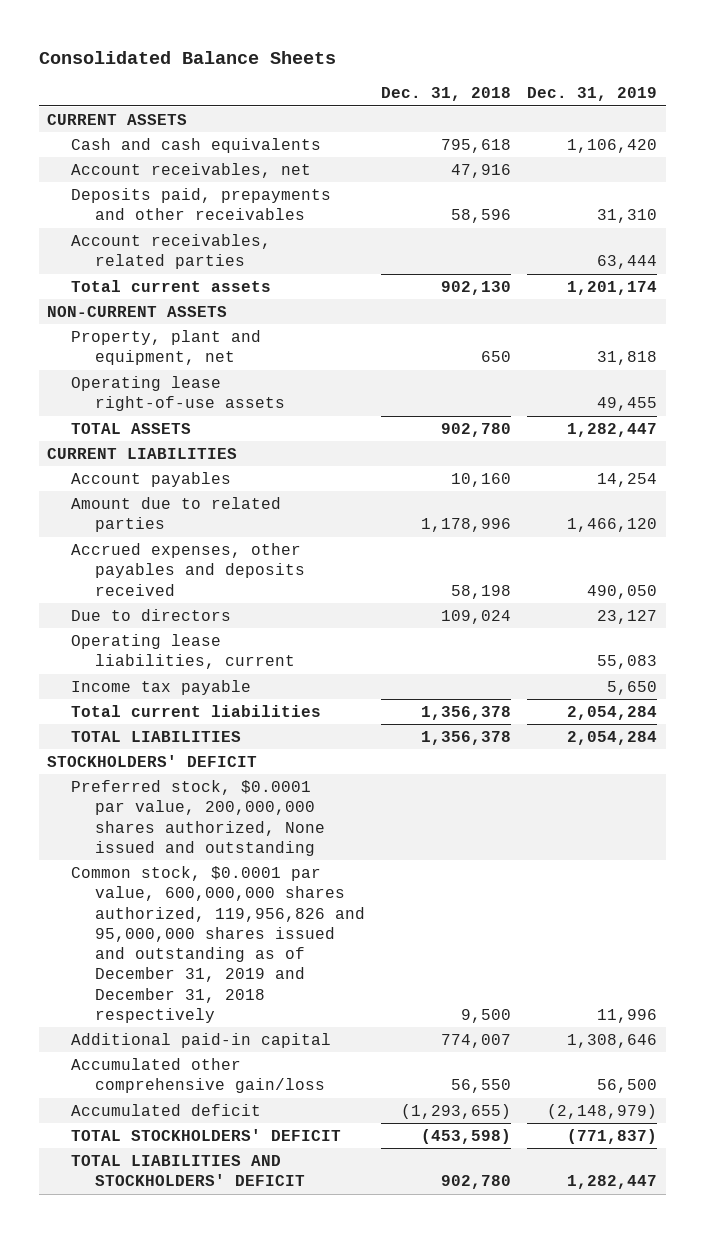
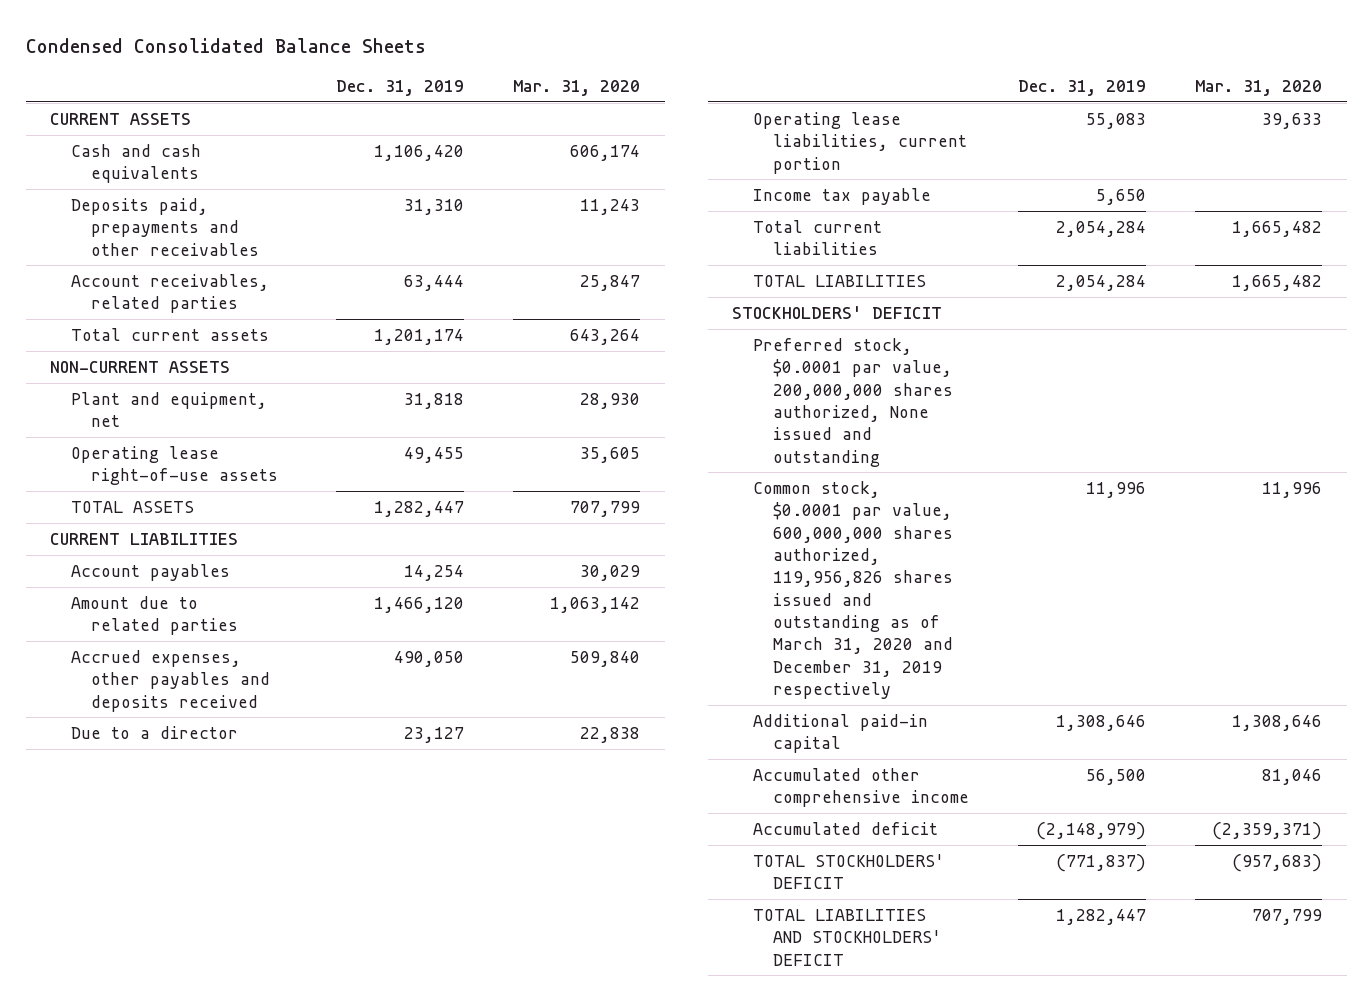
- Consolidated Balance Sheets
+ Condensed Consolidated Balance Sheets
- | Dec. 31, 2018 | Dec. 31, 2019
+ | Dec. 31, 2019 | Mar. 31, 2020
- Account receivables, net | 47,916 |
- Property, plant and equipment, net | 650 | 31,818
+ Plant and equipment, net | 31,818 | 28,930
- Due to directors | 109,024 | 23,127
- Operating lease liabilities, current | | 55,083
+ Due to a director | 23,127 | 22,838
+ Operating lease liabilities, current portion | 55,083 | 39,633
- Common stock, $0.0001 par value, 600,000,000 shares authorized, 119,956,826 and 95,000,000 shares issued and outstanding as of December 31, 2019 and December 31, 2018 respectively | 9,500 | 11,996
+ Common stock, $0.0001 par value, 600,000,000 shares authorized, 119,956,826 shares issued and outstanding as of March 31, 2020 and December 31, 2019 respectively | 11,996 | 11,996
- Accumulated other comprehensive gain/loss | 56,550 | 56,500
+ Accumulated other comprehensive income | 56,500 | 81,046

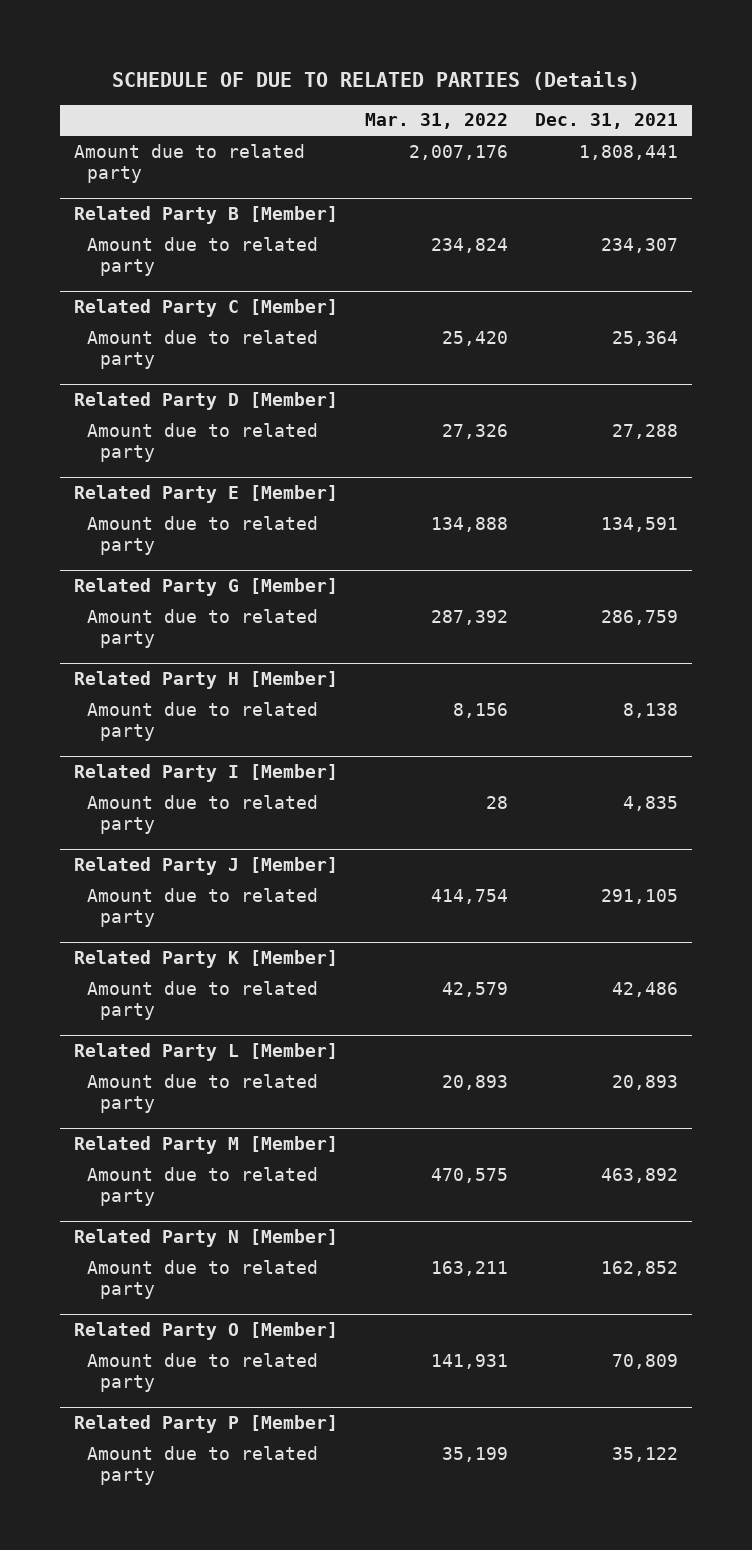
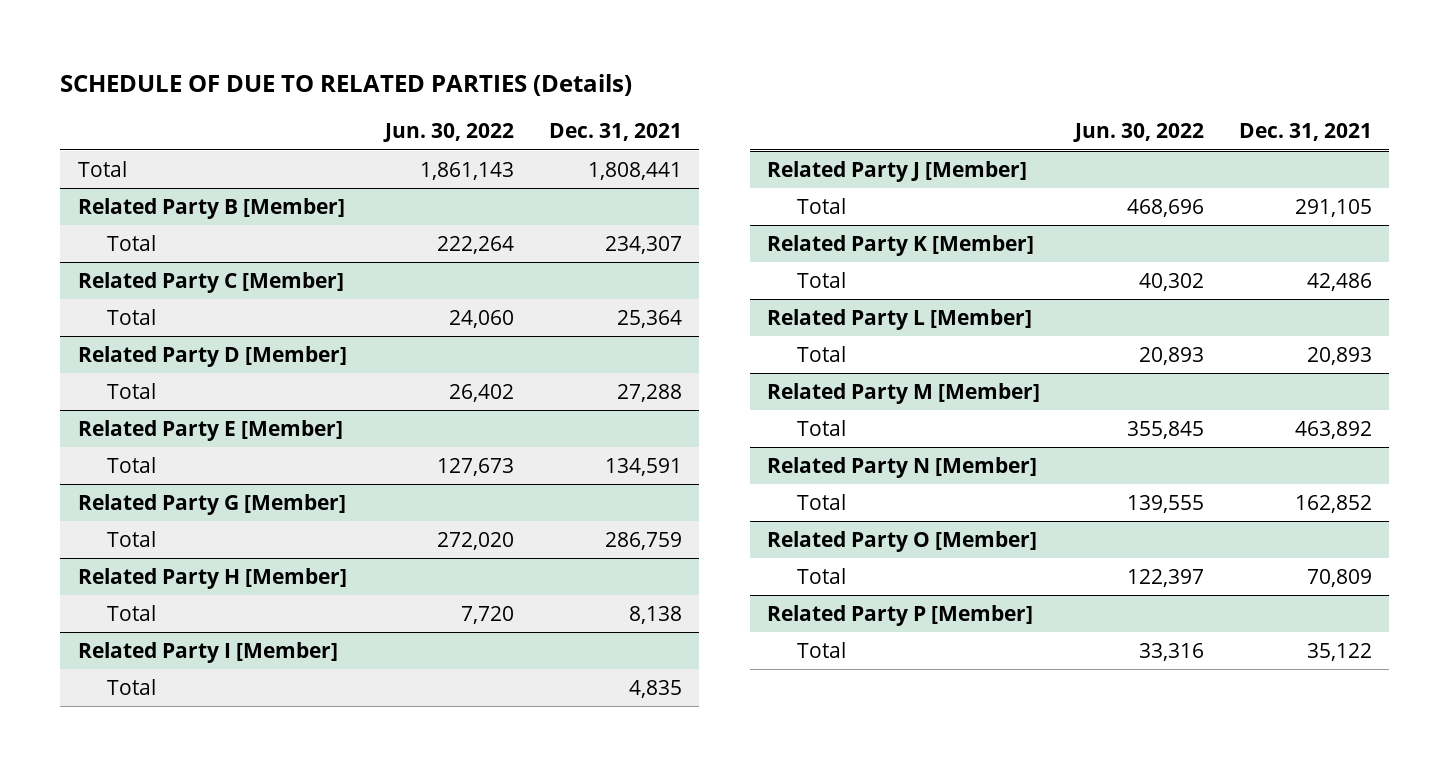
- | Mar. 31, 2022 | Dec. 31, 2021
+ | Jun. 30, 2022 | Dec. 31, 2021
- Amount due to related party | 2,007,176 | 1,808,441
+ Total | 1,861,143 | 1,808,441
@ Related Party B [Member]
- Amount due to related party | 234,824 | 234,307
+ Total | 222,264 | 234,307
@ Related Party C [Member]
- Amount due to related party | 25,420 | 25,364
+ Total | 24,060 | 25,364
@ Related Party D [Member]
- Amount due to related party | 27,326 | 27,288
+ Total | 26,402 | 27,288
@ Related Party E [Member]
- Amount due to related party | 134,888 | 134,591
+ Total | 127,673 | 134,591
@ Related Party G [Member]
- Amount due to related party | 287,392 | 286,759
+ Total | 272,020 | 286,759
@ Related Party H [Member]
- Amount due to related party | 8,156 | 8,138
+ Total | 7,720 | 8,138
@ Related Party I [Member]
- Amount due to related party | 28 | 4,835
+ Total | | 4,835
@ Related Party J [Member]
- Amount due to related party | 414,754 | 291,105
+ Total | 468,696 | 291,105
@ Related Party K [Member]
- Amount due to related party | 42,579 | 42,486
+ Total | 40,302 | 42,486
@ Related Party L [Member]
- Amount due to related party | 20,893 | 20,893
+ Total | 20,893 | 20,893
@ Related Party M [Member]
- Amount due to related party | 470,575 | 463,892
+ Total | 355,845 | 463,892
@ Related Party N [Member]
- Amount due to related party | 163,211 | 162,852
+ Total | 139,555 | 162,852
@ Related Party O [Member]
- Amount due to related party | 141,931 | 70,809
+ Total | 122,397 | 70,809
@ Related Party P [Member]
- Amount due to related party | 35,199 | 35,122
+ Total | 33,316 | 35,122

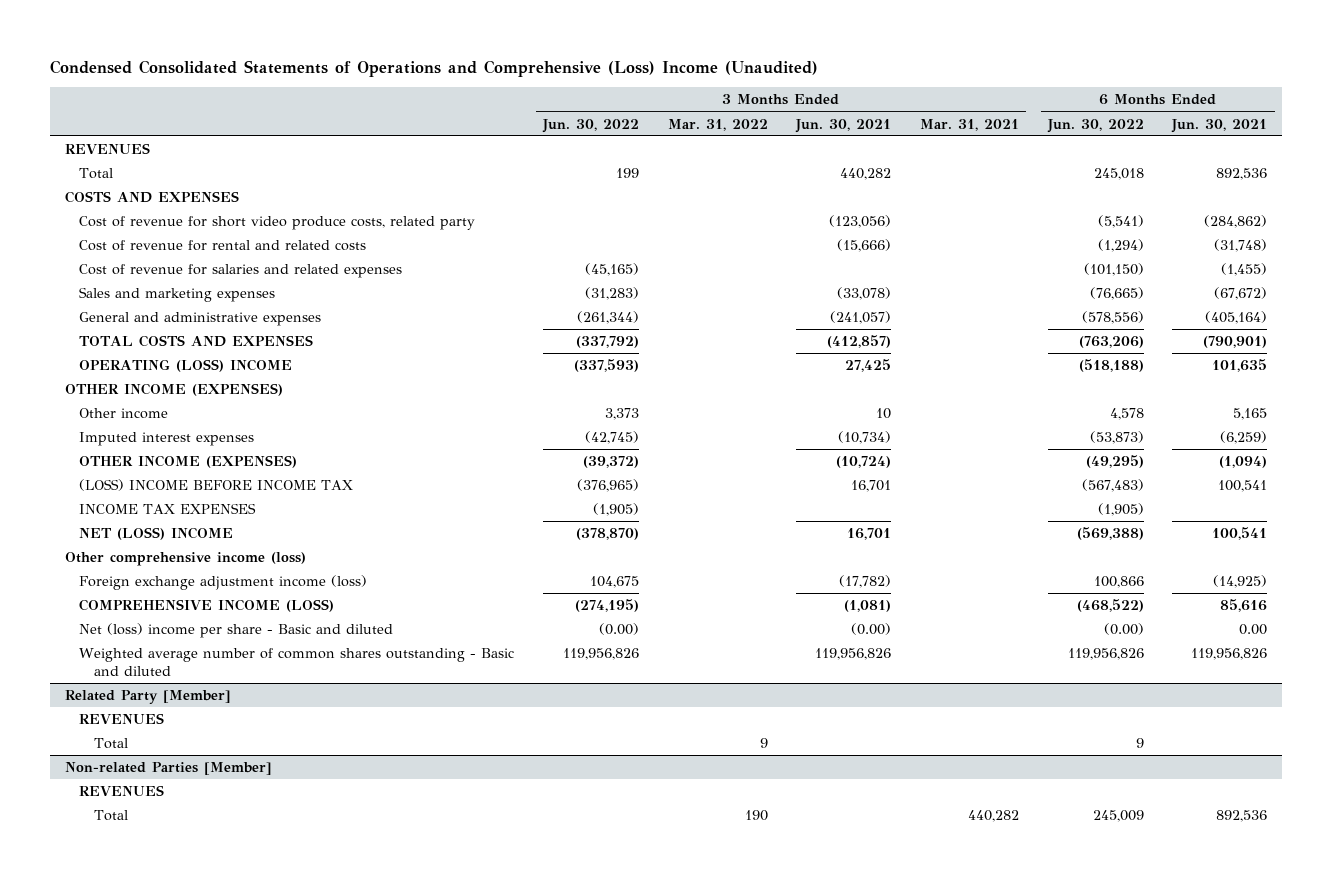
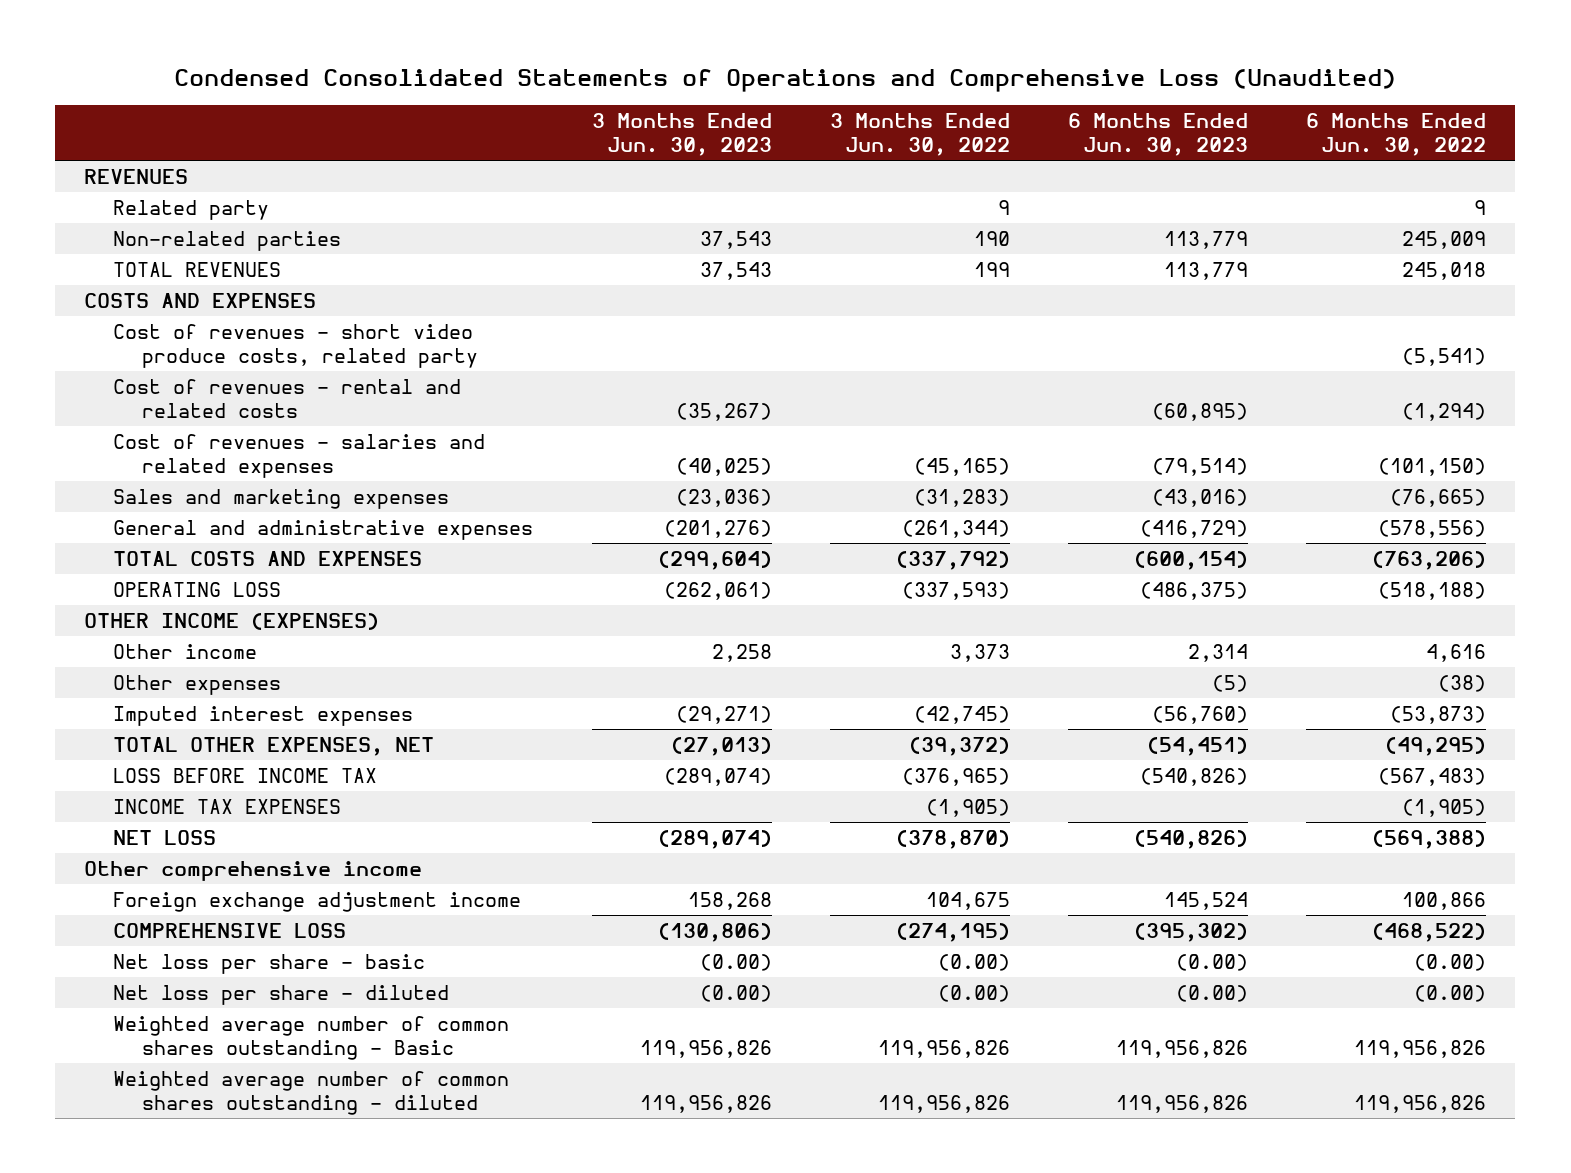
- Condensed Consolidated Statements of Operations and Comprehensive (Loss) Income (Unaudited)
+ Condensed Consolidated Statements of Operations and Comprehensive Loss (Unaudited)
- | 3 Months Ended Jun. 30, 2022 | 3 Months Ended Mar. 31, 2022 | 3 Months Ended Jun. 30, 2021 | 3 Months Ended Mar. 31, 2021 | 6 Months Ended Jun. 30, 2022 | 6 Months Ended Jun. 30, 2021
+ | 3 Months Ended Jun. 30, 2023 | 3 Months Ended Jun. 30, 2022 | 6 Months Ended Jun. 30, 2023 | 6 Months Ended Jun. 30, 2022
- Total | 199 | | 440,282 | | 245,018 | 892,536
+ Related party | | 9 | | 9
+ Non-related parties | 37,543 | 190 | 113,779 | 245,009
+ TOTAL REVENUES | 37,543 | 199 | 113,779 | 245,018
- Cost of revenue for short video produce costs, related party | | | (123,056) | | (5,541) | (284,862)
- Cost of revenue for rental and related costs | | | (15,666) | | (1,294) | (31,748)
- Cost of revenue for salaries and related expenses | (45,165) | | | | (101,150) | (1,455)
+ Cost of revenues - short video produce costs, related party | | | | (5,541)
+ Cost of revenues - rental and related costs | (35,267) | | (60,895) | (1,294)
+ Cost of revenues - salaries and related expenses | (40,025) | (45,165) | (79,514) | (101,150)
- OPERATING (LOSS) INCOME | (337,593) | | 27,425 | | (518,188) | 101,635
+ OPERATING LOSS | (262,061) | (337,593) | (486,375) | (518,188)
- Other income | 3,373 | | 10 | | 4,578 | 5,165
+ Other income | 2,258 | 3,373 | 2,314 | 4,616
+ Other expenses | | | (5) | (38)
- OTHER INCOME (EXPENSES) | (39,372) | | (10,724) | | (49,295) | (1,094)
- (LOSS) INCOME BEFORE INCOME TAX | (376,965) | | 16,701 | | (567,483) | 100,541
+ TOTAL OTHER EXPENSES, NET | (27,013) | (39,372) | (54,451) | (49,295)
+ LOSS BEFORE INCOME TAX | (289,074) | (376,965) | (540,826) | (567,483)
- NET (LOSS) INCOME | (378,870) | | 16,701 | | (569,388) | 100,541
- Other comprehensive income (loss)
- Foreign exchange adjustment income (loss) | 104,675 | | (17,782) | | 100,866 | (14,925)
- COMPREHENSIVE INCOME (LOSS) | (274,195) | | (1,081) | | (468,522) | 85,616
- Net (loss) income per share - Basic and diluted | (0.00) | | (0.00) | | (0.00) | 0.00
- Weighted average number of common shares outstanding - Basic and diluted | 119,956,826 | | 119,956,826 | | 119,956,826 | 119,956,826
- Related Party [Member]
- REVENUES
- Total | | 9 | | | 9 |
- Non-related Parties [Member]
- REVENUES
- Total | | 190 | | 440,282 | 245,009 | 892,536
+ NET LOSS | (289,074) | (378,870) | (540,826) | (569,388)
+ Other comprehensive income
+ Foreign exchange adjustment income | 158,268 | 104,675 | 145,524 | 100,866
+ COMPREHENSIVE LOSS | (130,806) | (274,195) | (395,302) | (468,522)
+ Net loss per share - basic | (0.00) | (0.00) | (0.00) | (0.00)
+ Net loss per share - diluted | (0.00) | (0.00) | (0.00) | (0.00)
+ Weighted average number of common shares outstanding - Basic | 119,956,826 | 119,956,826 | 119,956,826 | 119,956,826
+ Weighted average number of common shares outstanding - diluted | 119,956,826 | 119,956,826 | 119,956,826 | 119,956,826

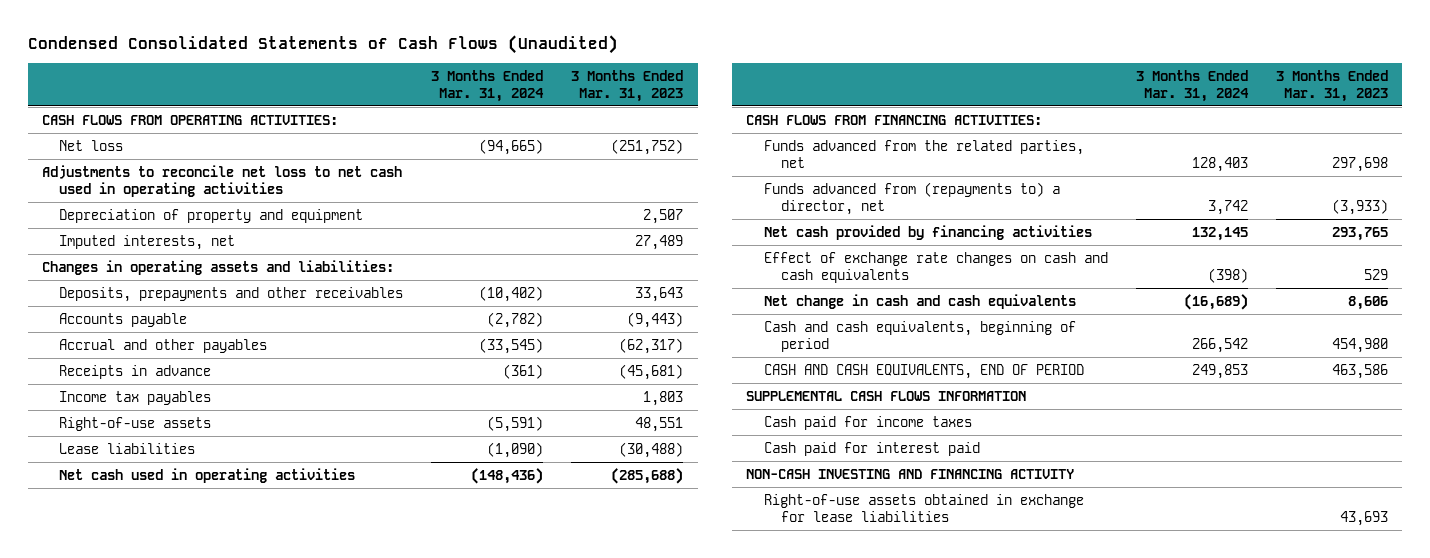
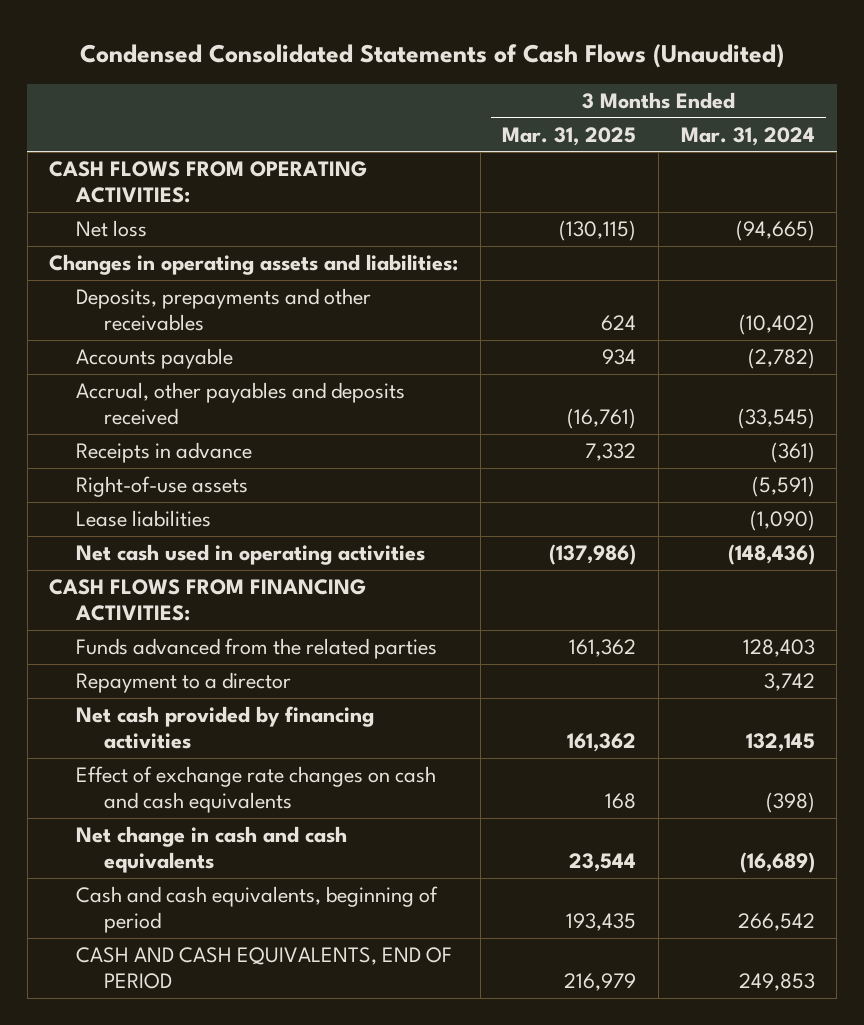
- | 3 Months Ended Mar. 31, 2024 | 3 Months Ended Mar. 31, 2023
+ | 3 Months Ended Mar. 31, 2025 | 3 Months Ended Mar. 31, 2024
- Adjustments to reconcile net loss to net cash used in operating activities
- Depreciation of property and equipment | | 2,507
- Imputed interests, net | | 27,489
- Accrual and other payables | (33,545) | (62,317)
+ Accrual, other payables and deposits received | (16,761) | (33,545)
- Income tax payables | | 1,803
- Funds advanced from the related parties, net | 128,403 | 297,698
- Funds advanced from (repayments to) a director, net | 3,742 | (3,933)
+ Funds advanced from the related parties | 161,362 | 128,403
+ Repayment to a director | | 3,742
- SUPPLEMENTAL CASH FLOWS INFORMATION
- Cash paid for income taxes
- Cash paid for interest paid
- NON-CASH INVESTING AND FINANCING ACTIVITY
- Right-of-use assets obtained in exchange for lease liabilities | | 43,693

